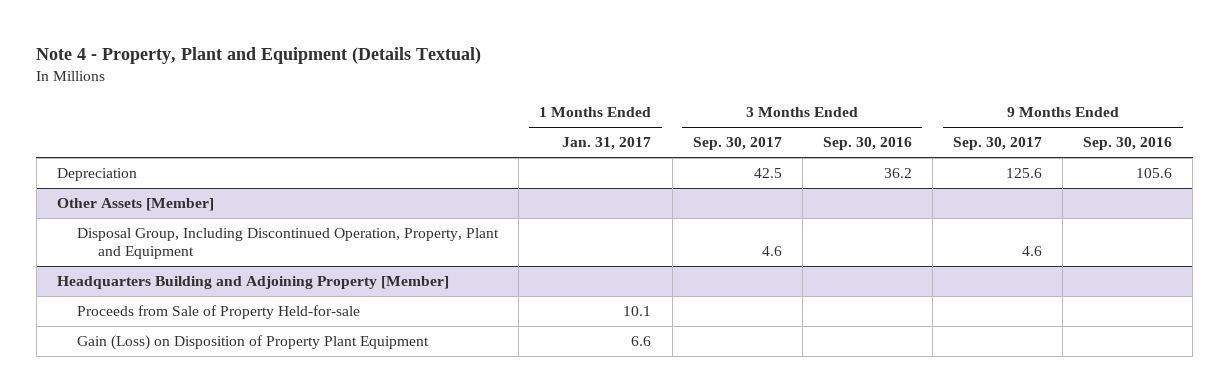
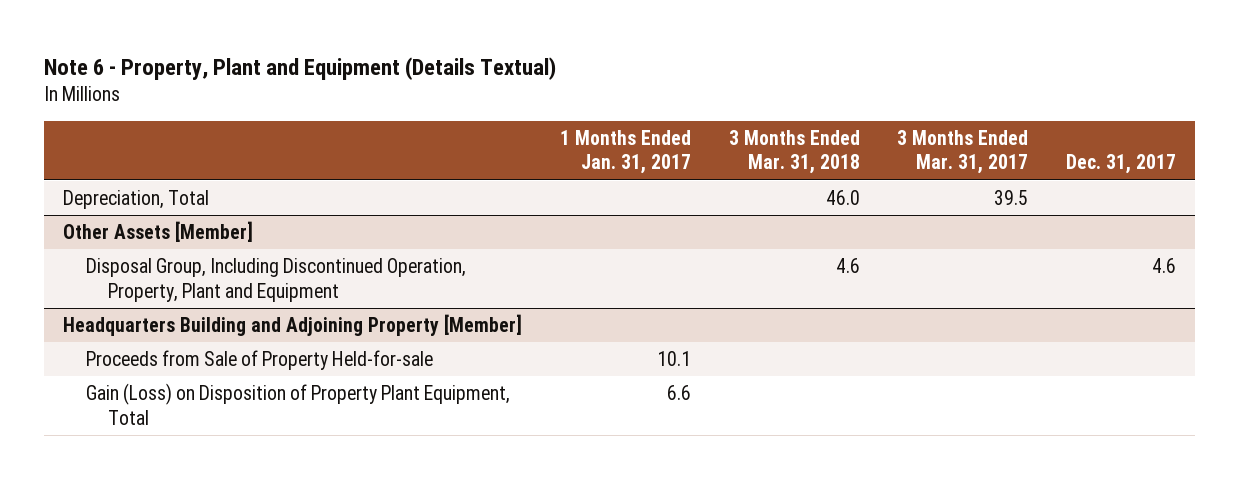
- Note 4 - Property, Plant and Equipment (Details Textual)
+ Note 6 - Property, Plant and Equipment (Details Textual)
- | 1 Months Ended Jan. 31, 2017 | 3 Months Ended Sep. 30, 2017 | 3 Months Ended Sep. 30, 2016 | 9 Months Ended Sep. 30, 2017 | 9 Months Ended Sep. 30, 2016
+ | 1 Months Ended Jan. 31, 2017 | 3 Months Ended Mar. 31, 2018 | 3 Months Ended Mar. 31, 2017 | Dec. 31, 2017
- Depreciation | | 42.5 | 36.2 | 125.6 | 105.6
+ Depreciation, Total | | 46.0 | 39.5 |
@ Headquarters Building and Adjoining Property [Member]
- Gain (Loss) on Disposition of Property Plant Equipment | 6.6 | | | |
+ Gain (Loss) on Disposition of Property Plant Equipment, Total | 6.6 | | |

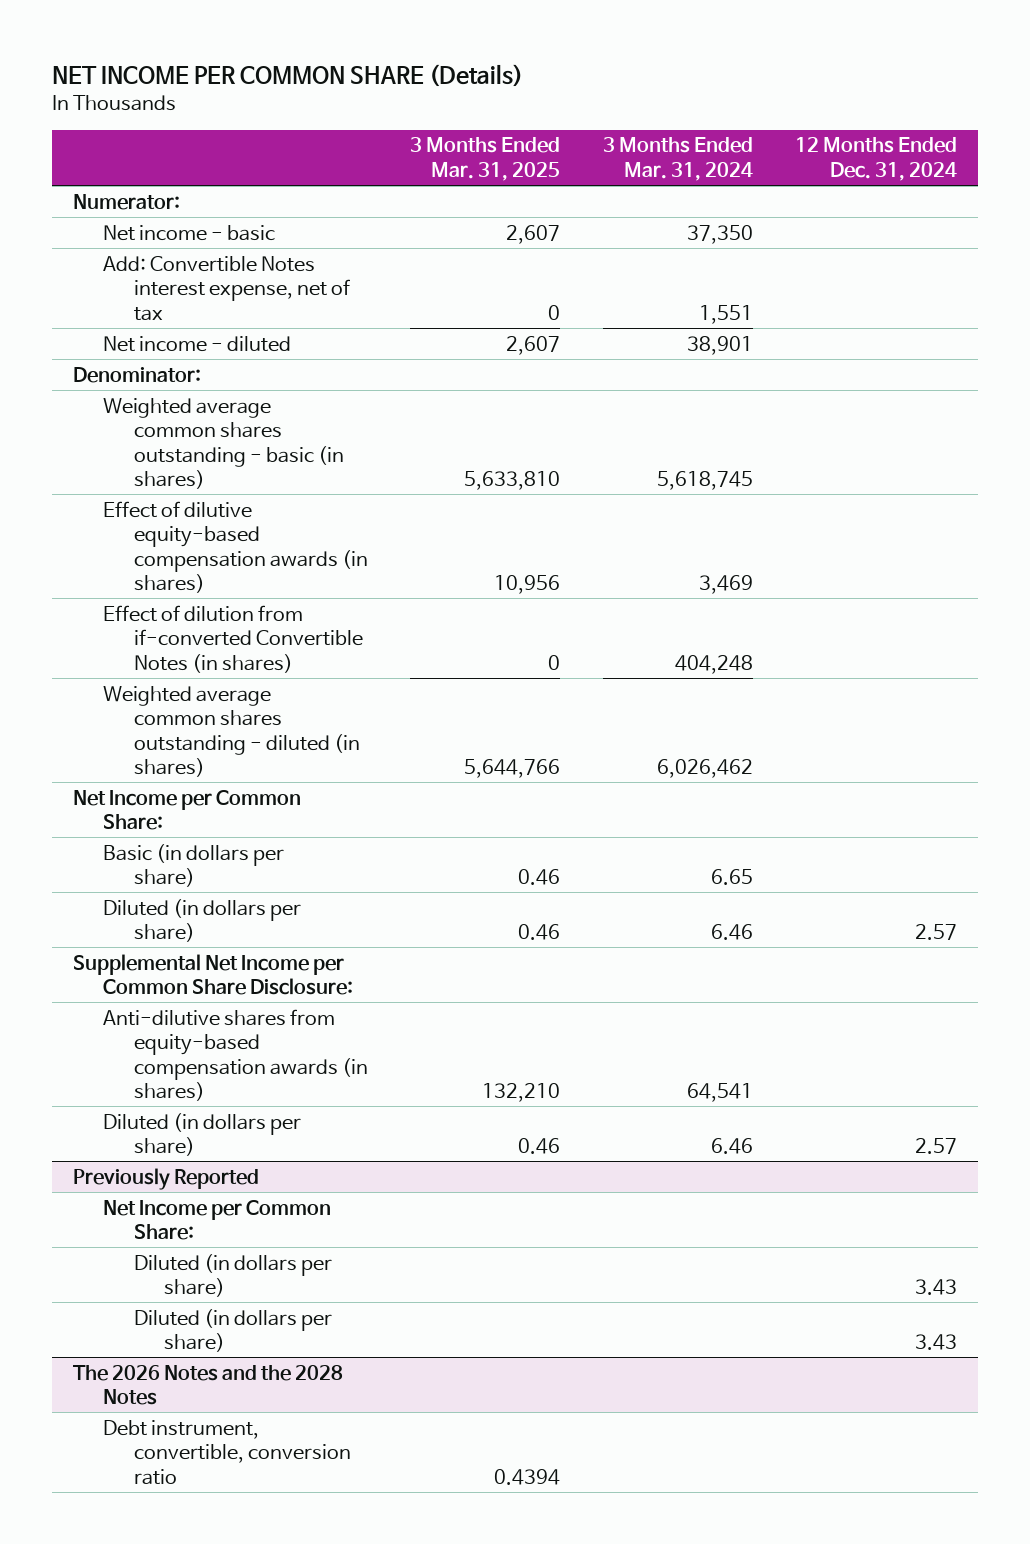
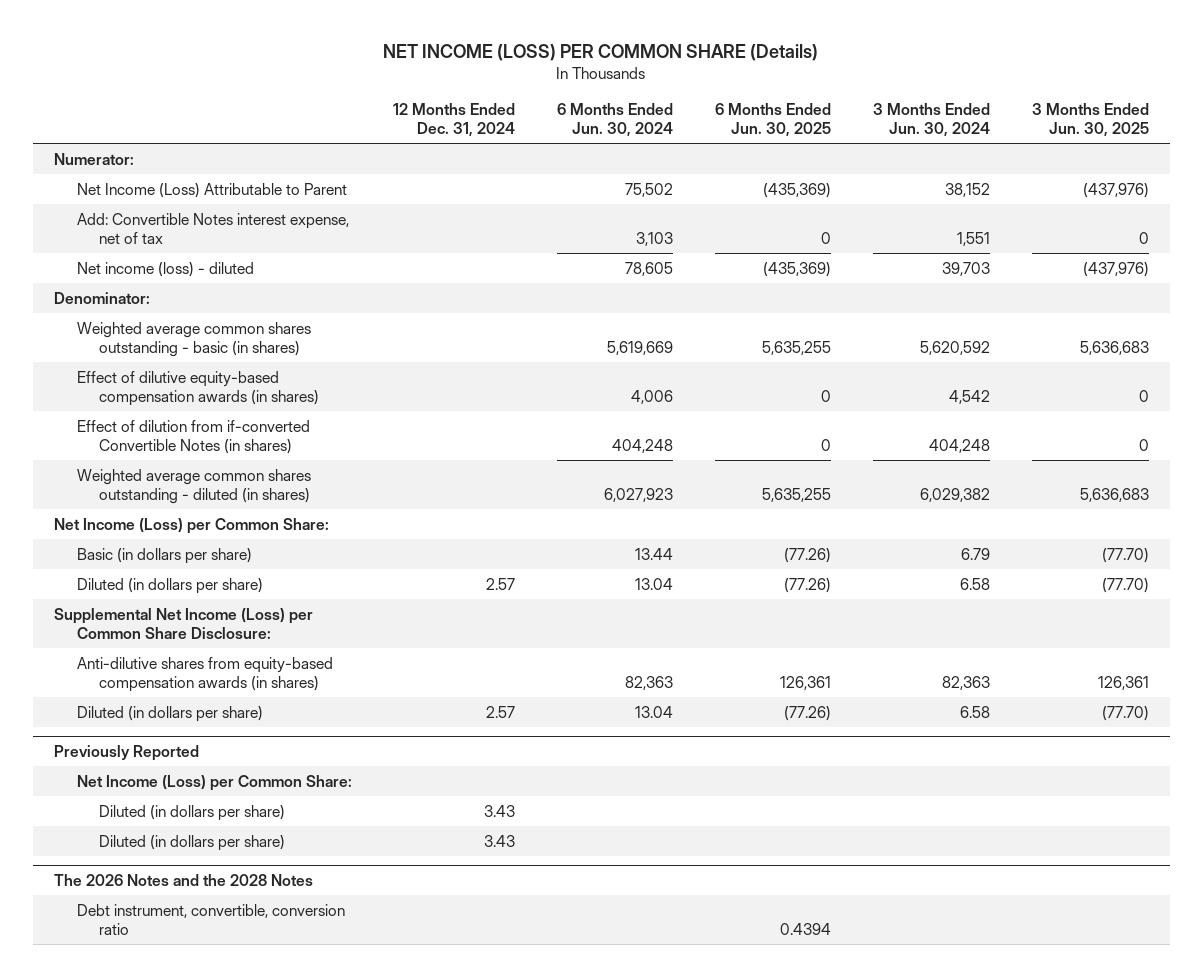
- NET INCOME PER COMMON SHARE (Details)
+ NET INCOME (LOSS) PER COMMON SHARE (Details)
- | 3 Months Ended Mar. 31, 2025 | 3 Months Ended Mar. 31, 2024 | 12 Months Ended Dec. 31, 2024
+ | 12 Months Ended Dec. 31, 2024 | 6 Months Ended Jun. 30, 2024 | 6 Months Ended Jun. 30, 2025 | 3 Months Ended Jun. 30, 2024 | 3 Months Ended Jun. 30, 2025
- Net income - basic | 2,607 | 37,350 |
+ Net Income (Loss) Attributable to Parent | | 75,502 | (435,369) | 38,152 | (437,976)
- Net income - diluted | 2,607 | 38,901 |
+ Net income (loss) - diluted | | 78,605 | (435,369) | 39,703 | (437,976)
- Net Income per Common Share:
+ Net Income (Loss) per Common Share:
- Supplemental Net Income per Common Share Disclosure:
+ Supplemental Net Income (Loss) per Common Share Disclosure:
@ Previously Reported
- Net Income per Common Share:
+ Net Income (Loss) per Common Share:

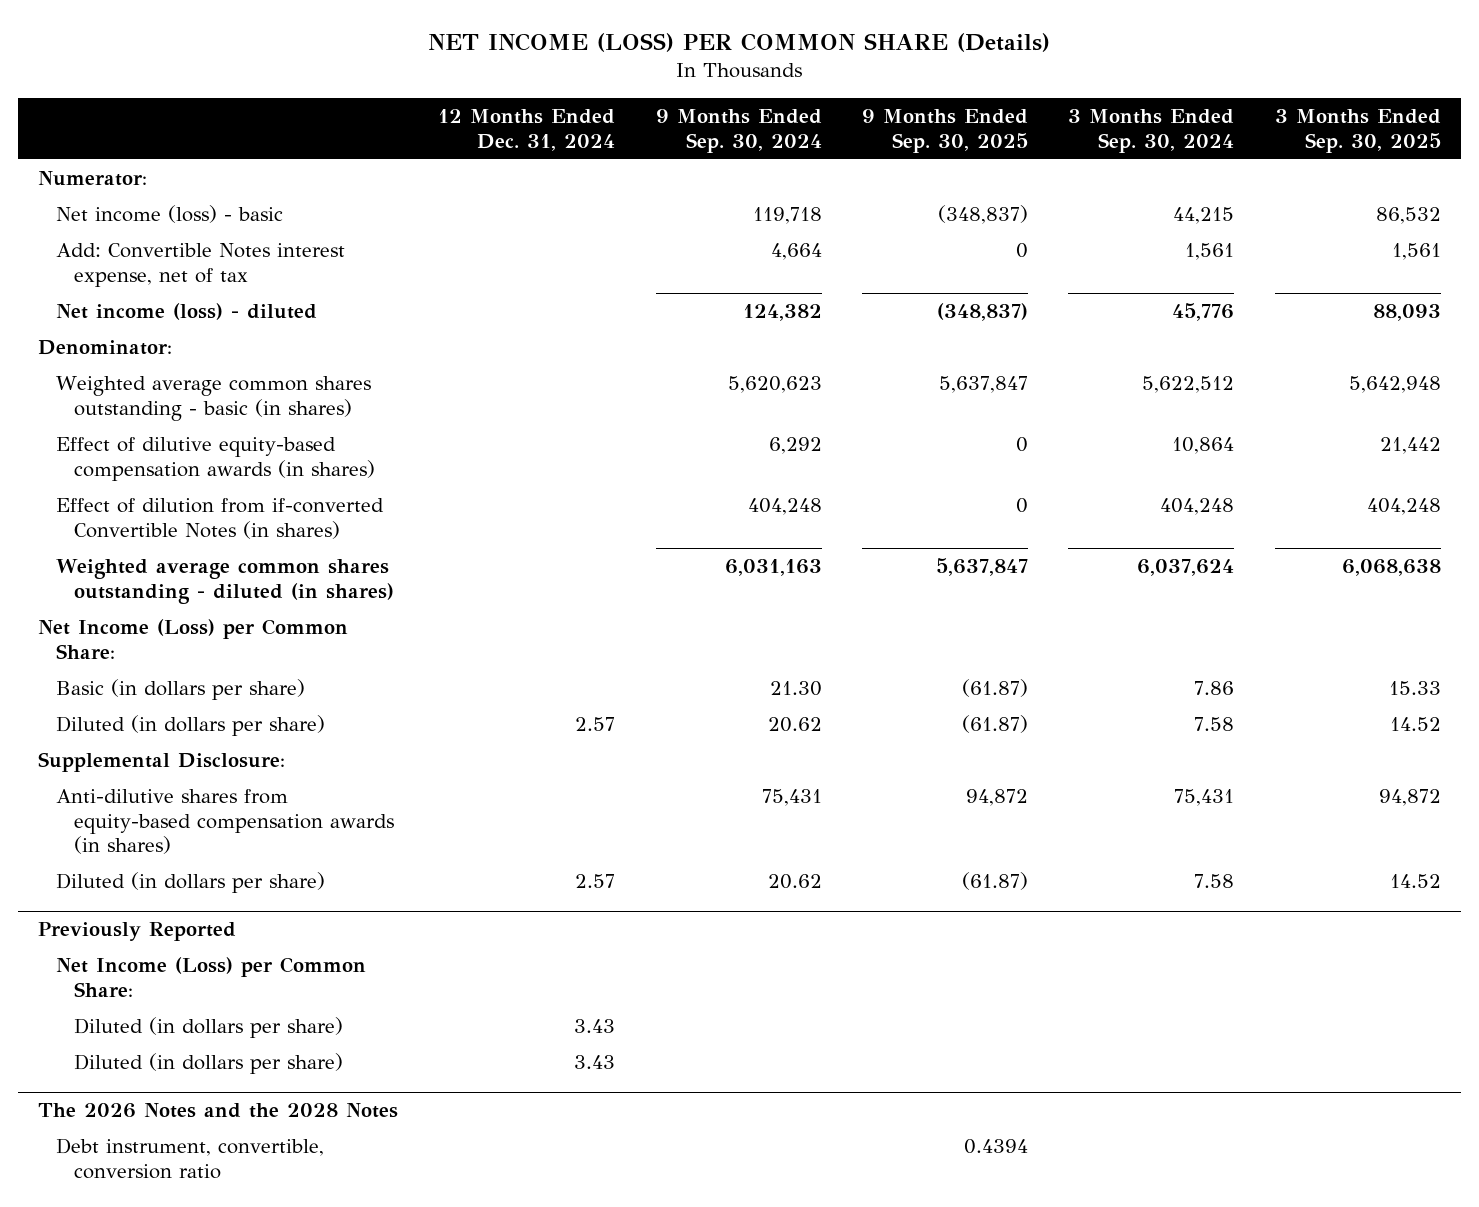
- | 12 Months Ended Dec. 31, 2024 | 6 Months Ended Jun. 30, 2024 | 6 Months Ended Jun. 30, 2025 | 3 Months Ended Jun. 30, 2024 | 3 Months Ended Jun. 30, 2025
+ | 12 Months Ended Dec. 31, 2024 | 9 Months Ended Sep. 30, 2024 | 9 Months Ended Sep. 30, 2025 | 3 Months Ended Sep. 30, 2024 | 3 Months Ended Sep. 30, 2025
- Net Income (Loss) Attributable to Parent | | 75,502 | (435,369) | 38,152 | (437,976)
+ Net income (loss) - basic | | 119,718 | (348,837) | 44,215 | 86,532
- Supplemental Net Income (Loss) per Common Share Disclosure:
+ Supplemental Disclosure:

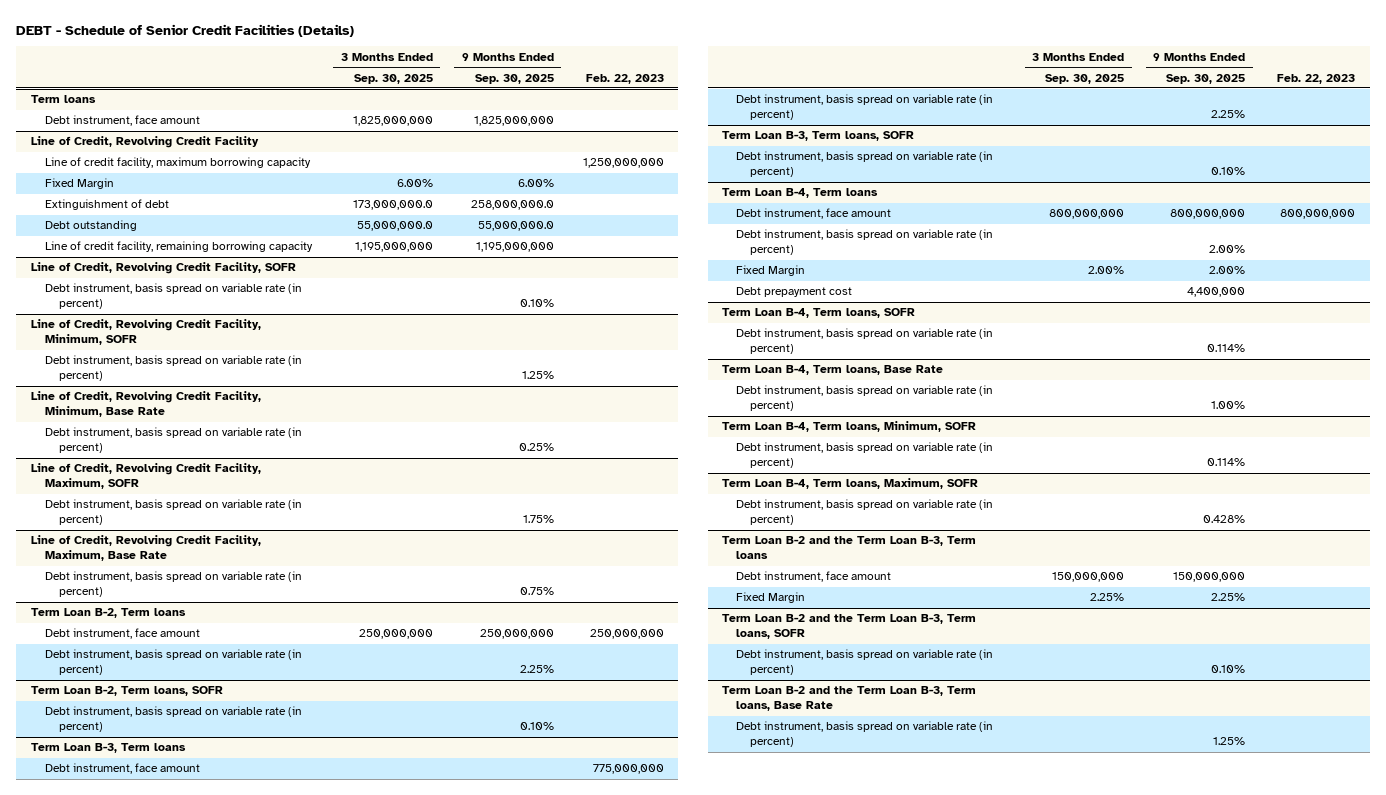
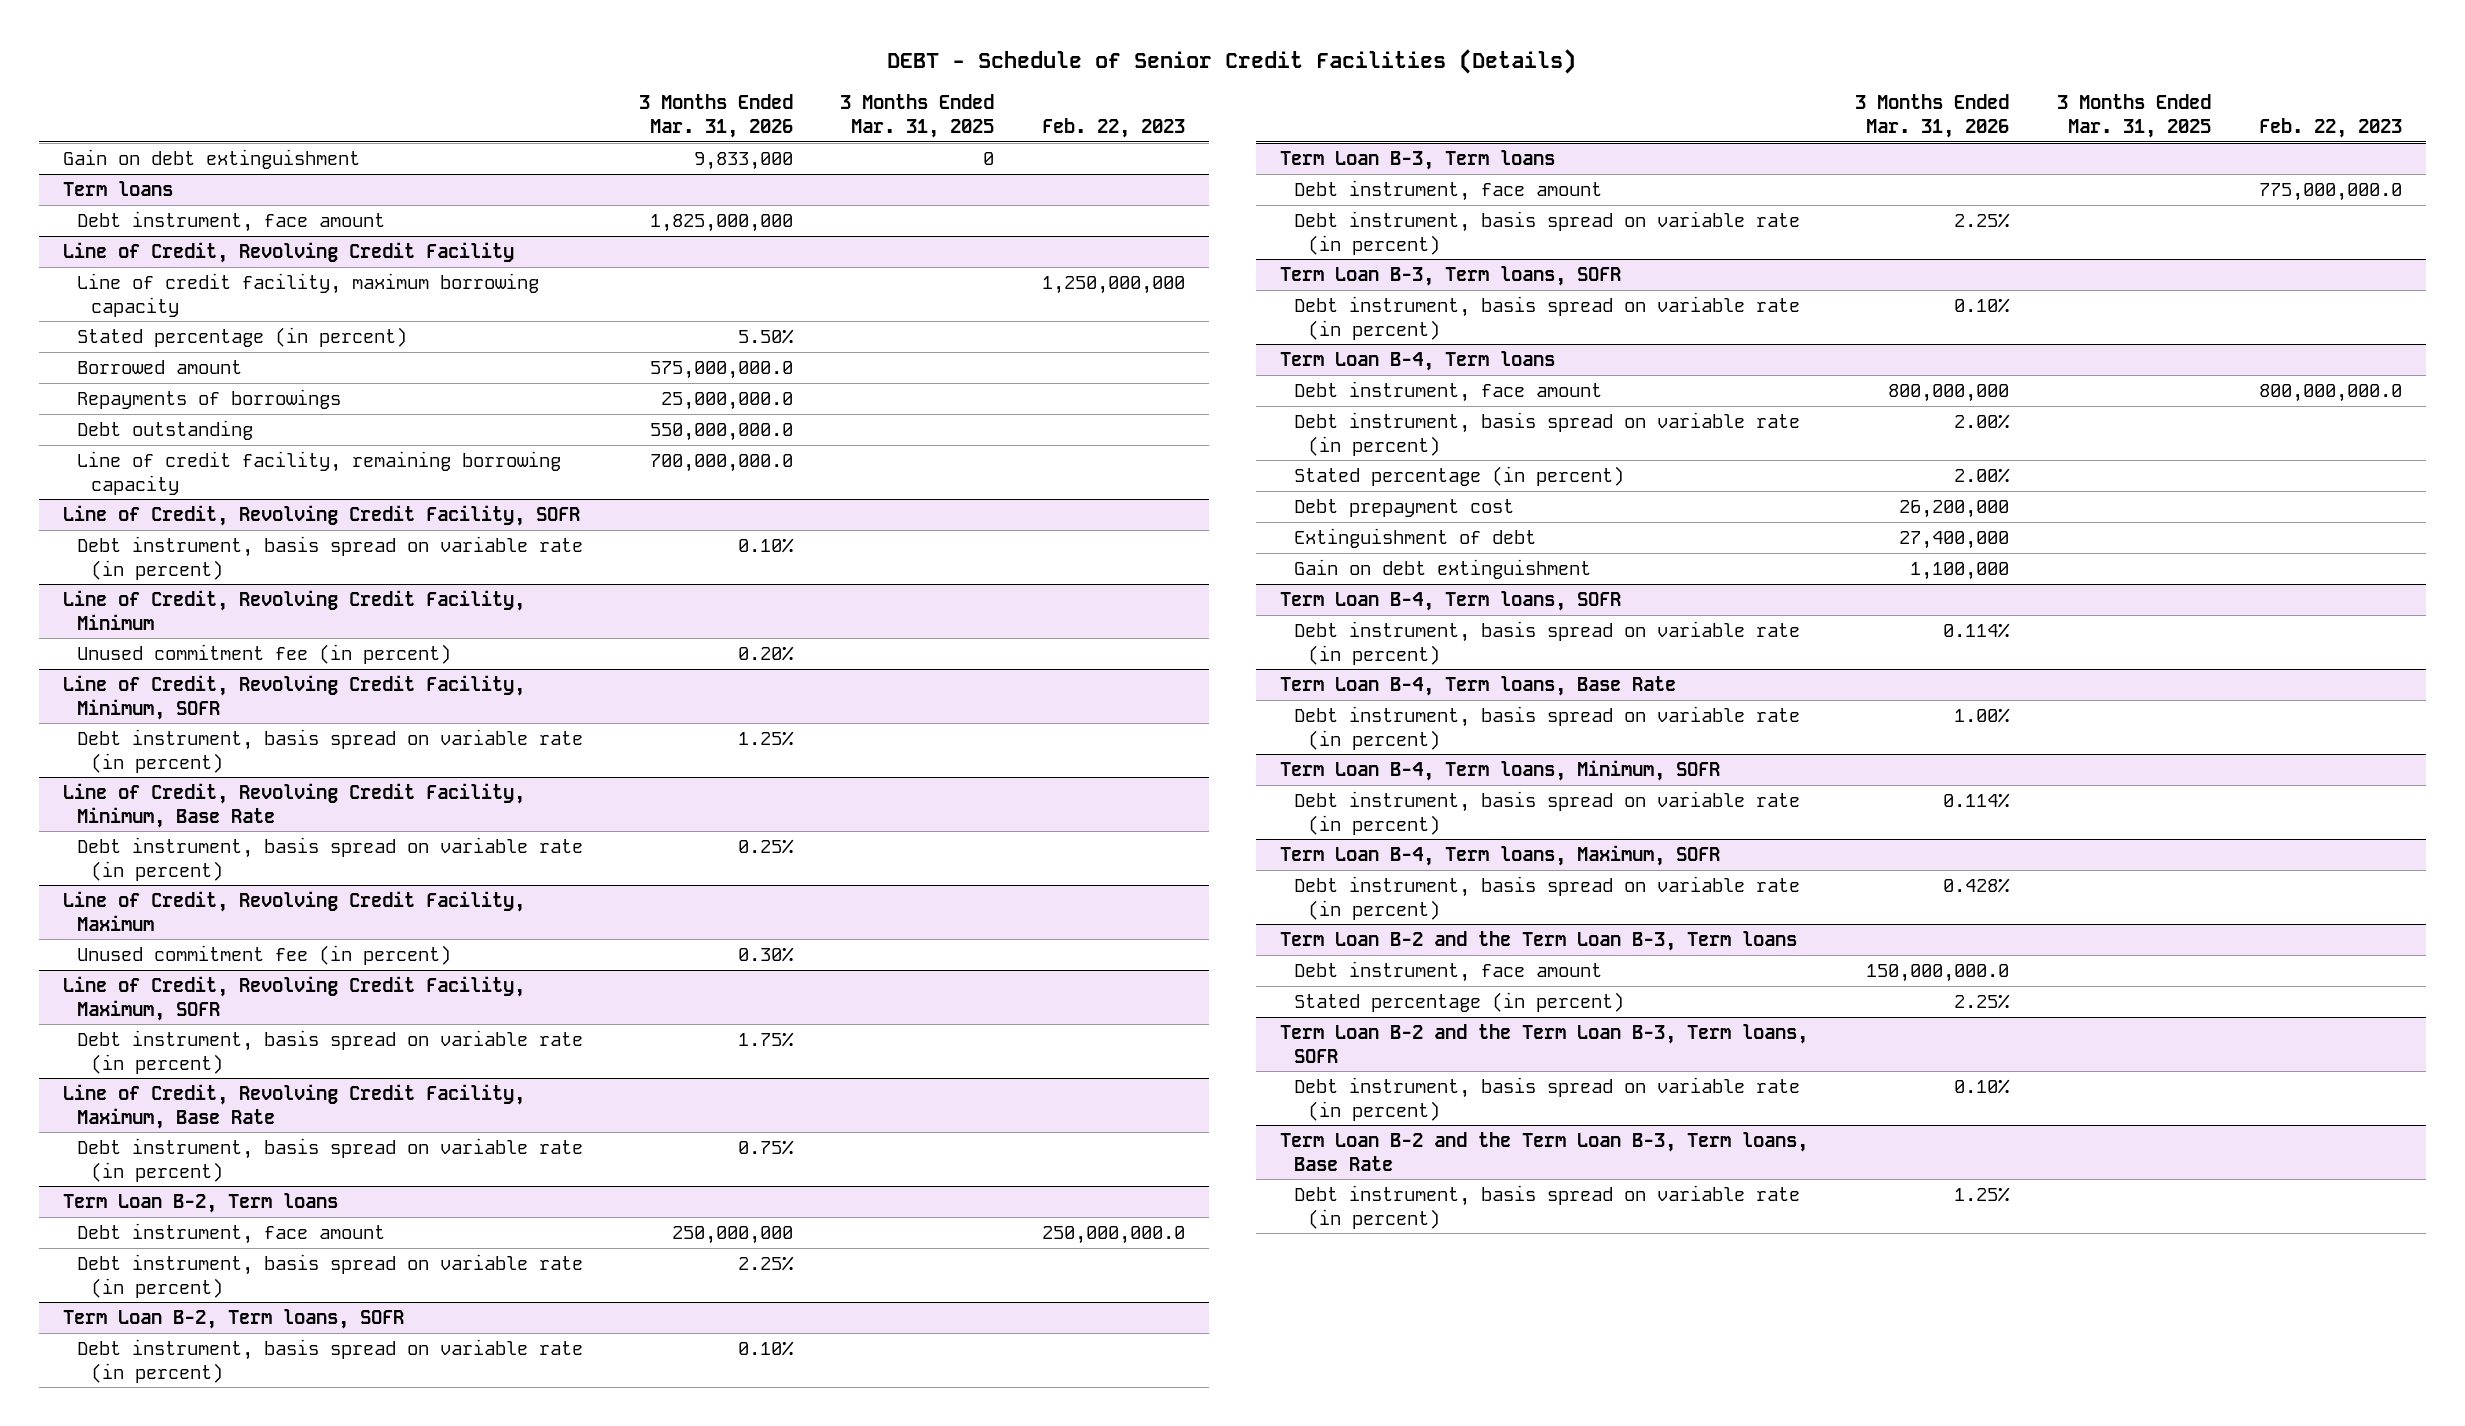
- | 3 Months Ended Sep. 30, 2025 | 9 Months Ended Sep. 30, 2025 | Feb. 22, 2023
+ | 3 Months Ended Mar. 31, 2026 | 3 Months Ended Mar. 31, 2025 | Feb. 22, 2023
+ Gain on debt extinguishment | 9,833,000 | 0 |
@ Line of Credit, Revolving Credit Facility
- Fixed Margin | 6.00% | 6.00% |
- Extinguishment of debt | 173,000,000.0 | 258,000,000.0 |
+ Stated percentage (in percent) | 5.50% | |
+ Borrowed amount | 575,000,000.0 | |
+ Repayments of borrowings | 25,000,000.0 | |
+ Line of Credit, Revolving Credit Facility, Minimum
+ Unused commitment fee (in percent) | 0.20% | |
+ Line of Credit, Revolving Credit Facility, Maximum
+ Unused commitment fee (in percent) | 0.30% | |
@ Term Loan B-2, Term loans
- Debt instrument, face amount | 250,000,000 | 250,000,000 | 250,000,000
+ Debt instrument, face amount | 250,000,000 | | 250,000,000.0
@ Term Loan B-3, Term loans
- Debt instrument, face amount | | | 775,000,000
+ Debt instrument, face amount | | | 775,000,000.0
@ Term Loan B-4, Term loans
- Debt instrument, face amount | 800,000,000 | 800,000,000 | 800,000,000
+ Debt instrument, face amount | 800,000,000 | | 800,000,000.0
- Fixed Margin | 2.00% | 2.00% |
+ Stated percentage (in percent) | 2.00% | |
+ Extinguishment of debt | 27,400,000 | |
+ Gain on debt extinguishment | 1,100,000 | |
@ Term Loan B-2 and the Term Loan B-3, Term loans
- Fixed Margin | 2.25% | 2.25% |
+ Stated percentage (in percent) | 2.25% | |

